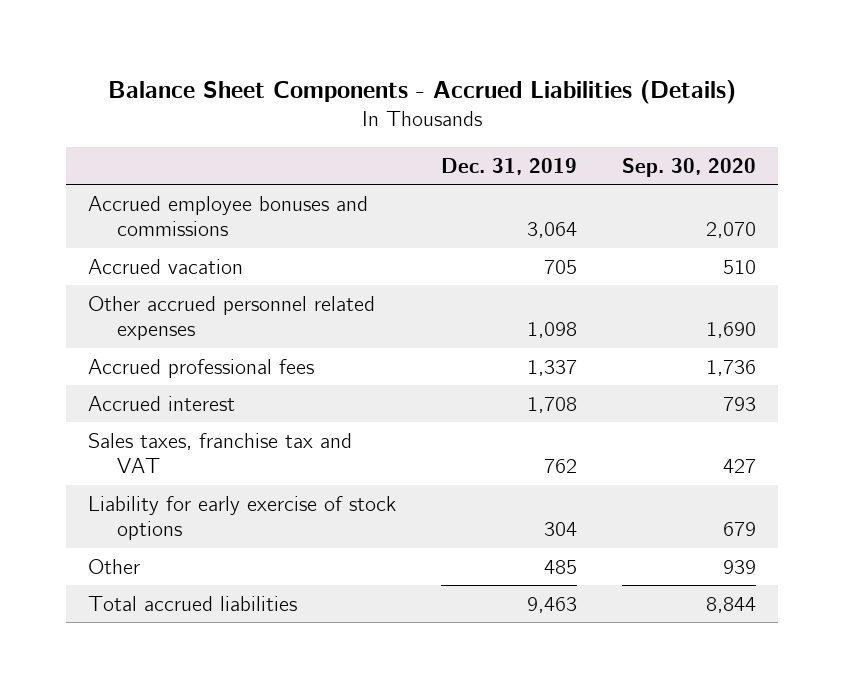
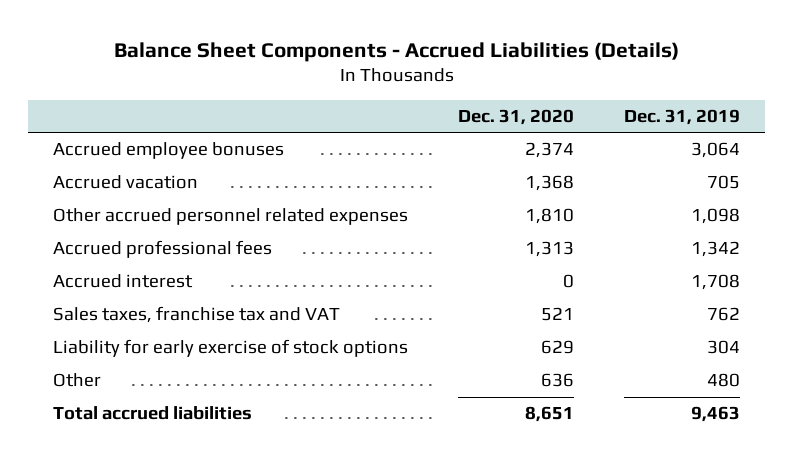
- | Dec. 31, 2019 | Sep. 30, 2020
+ | Dec. 31, 2020 | Dec. 31, 2019
- Accrued employee bonuses and commissions | 3,064 | 2,070
+ Accrued employee bonuses | 2,374 | 3,064
- Accrued professional fees | 1,337 | 1,736
+ Accrued professional fees | 1,313 | 1,342
- Other | 485 | 939
+ Other | 636 | 480

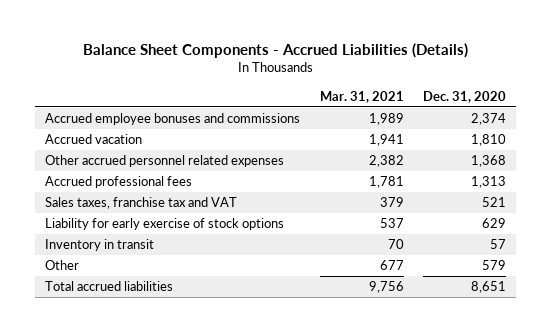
- | Dec. 31, 2020 | Dec. 31, 2019
+ | Mar. 31, 2021 | Dec. 31, 2020
- Accrued employee bonuses | 2,374 | 3,064
- Accrued vacation | 1,368 | 705
- Other accrued personnel related expenses | 1,810 | 1,098
+ Accrued employee bonuses and commissions | 1,989 | 2,374
+ Accrued vacation | 1,941 | 1,810
+ Other accrued personnel related expenses | 2,382 | 1,368
- Accrued interest | 0 | 1,708
- Other | 636 | 480
+ Inventory in transit | 70 | 57
+ Other | 677 | 579

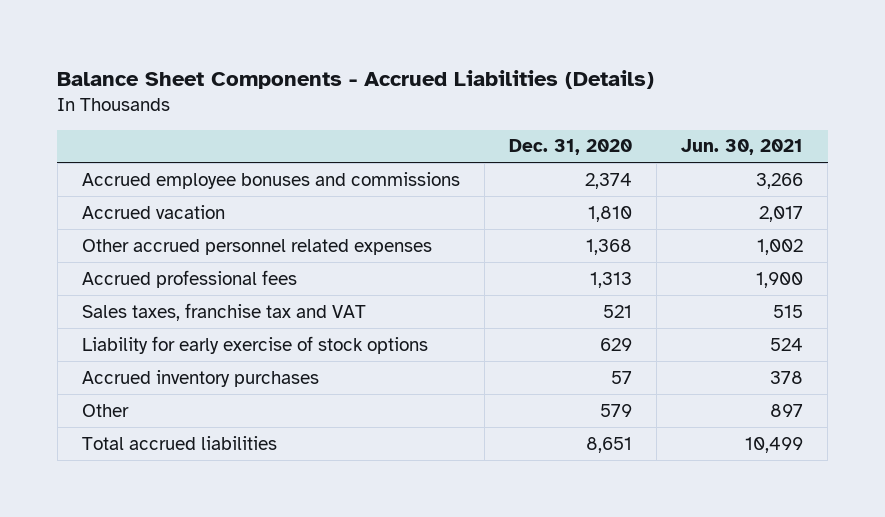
- | Mar. 31, 2021 | Dec. 31, 2020
+ | Dec. 31, 2020 | Jun. 30, 2021
- Inventory in transit | 70 | 57
+ Accrued inventory purchases | 57 | 378

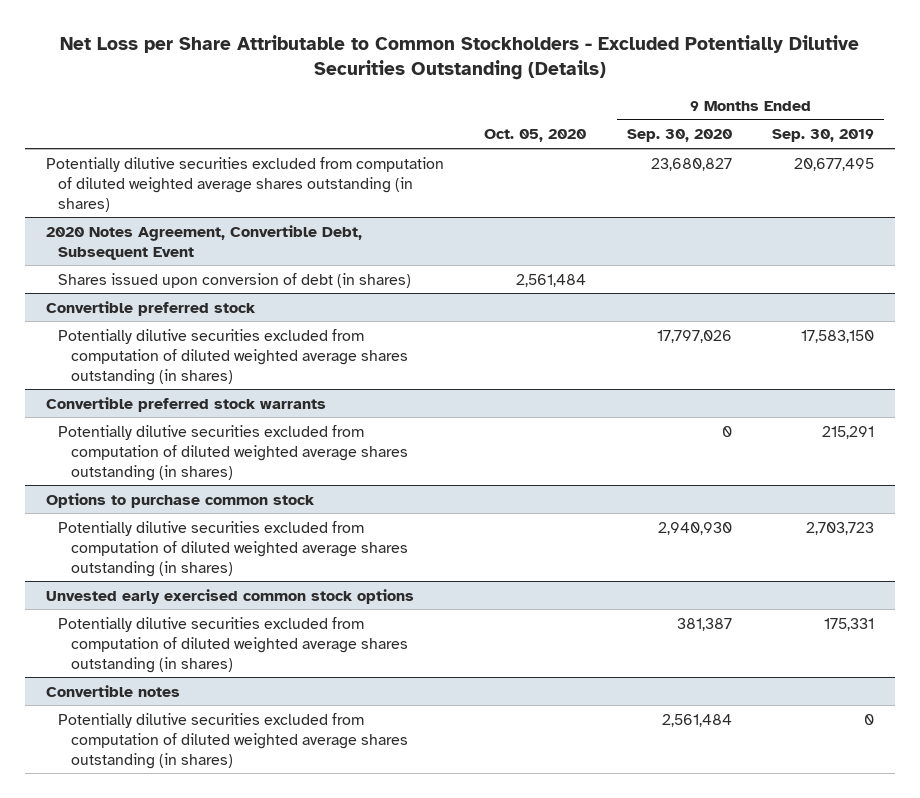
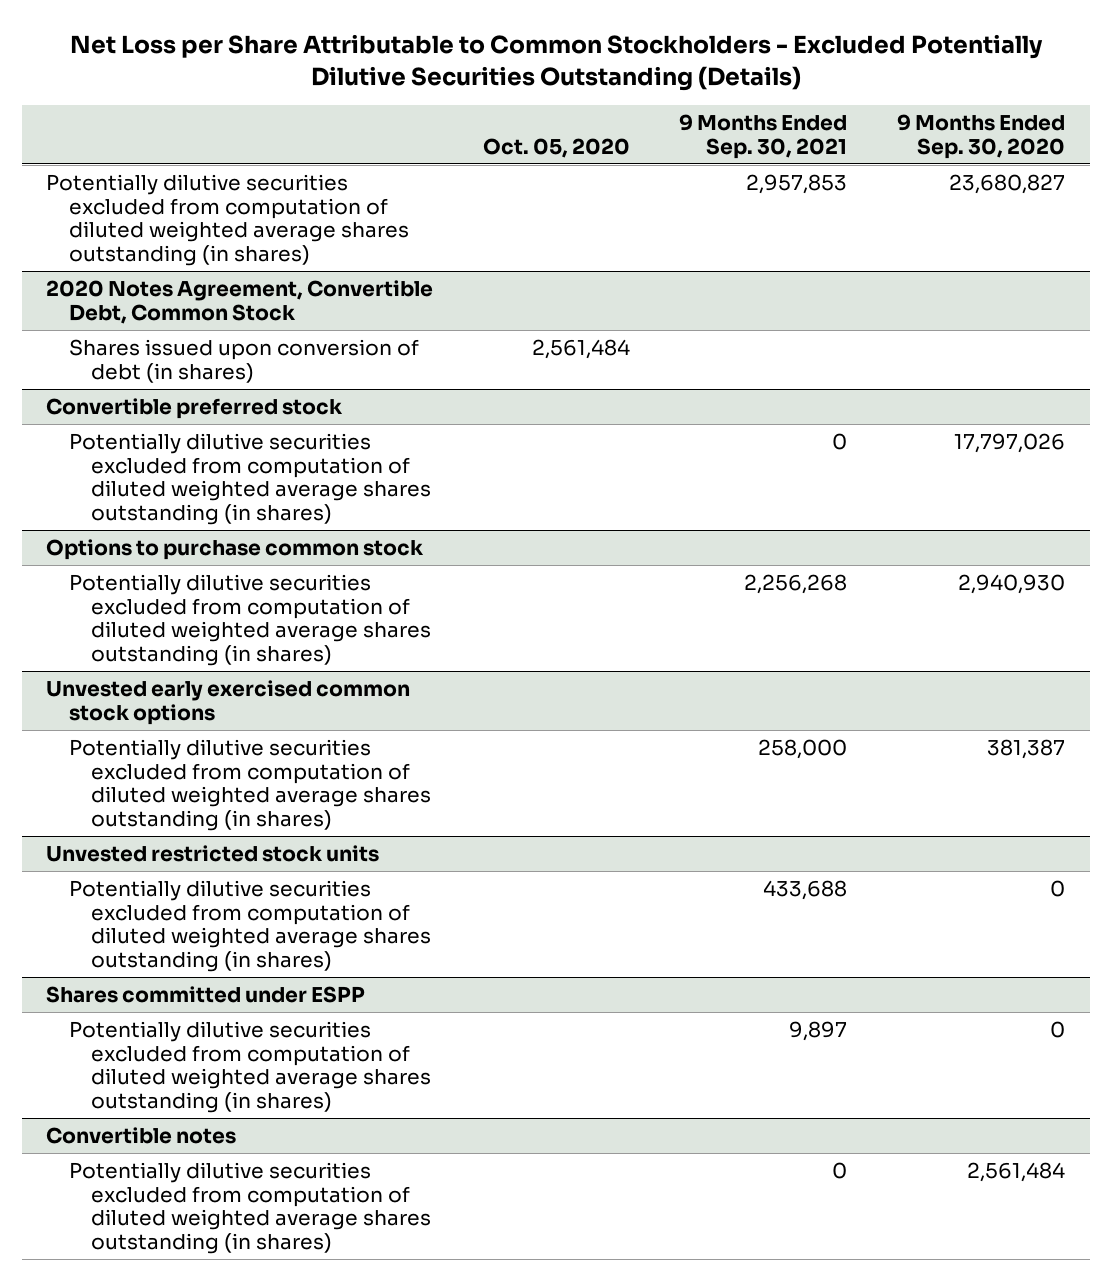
- | Oct. 05, 2020 | 9 Months Ended Sep. 30, 2020 | 9 Months Ended Sep. 30, 2019
+ | Oct. 05, 2020 | 9 Months Ended Sep. 30, 2021 | 9 Months Ended Sep. 30, 2020
- 2020 Notes Agreement, Convertible Debt, Subsequent Event
+ 2020 Notes Agreement, Convertible Debt, Common Stock
- Convertible preferred stock warrants
- Potentially dilutive securities excluded from computation of diluted weighted average shares outstanding (in shares) | | 0 | 215,291
+ Unvested restricted stock units
+ Potentially dilutive securities excluded from computation of diluted weighted average shares outstanding (in shares) | | 433,688 | 0
+ Shares committed under ESPP
+ Potentially dilutive securities excluded from computation of diluted weighted average shares outstanding (in shares) | | 9,897 | 0

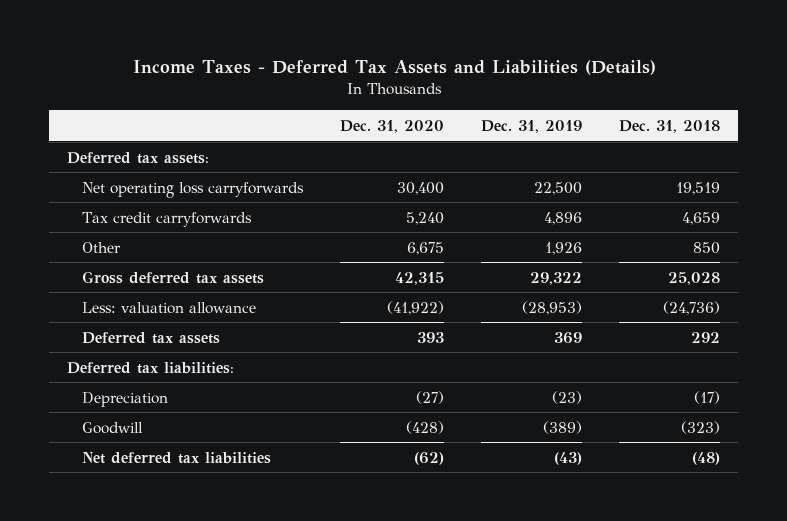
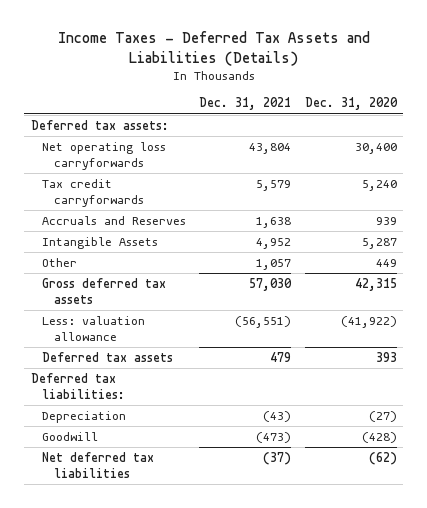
- | Dec. 31, 2020 | Dec. 31, 2019 | Dec. 31, 2018
+ | Dec. 31, 2021 | Dec. 31, 2020
- Other | 6,675 | 1,926 | 850
+ Accruals and Reserves | 1,638 | 939
+ Intangible Assets | 4,952 | 5,287
+ Other | 1,057 | 449

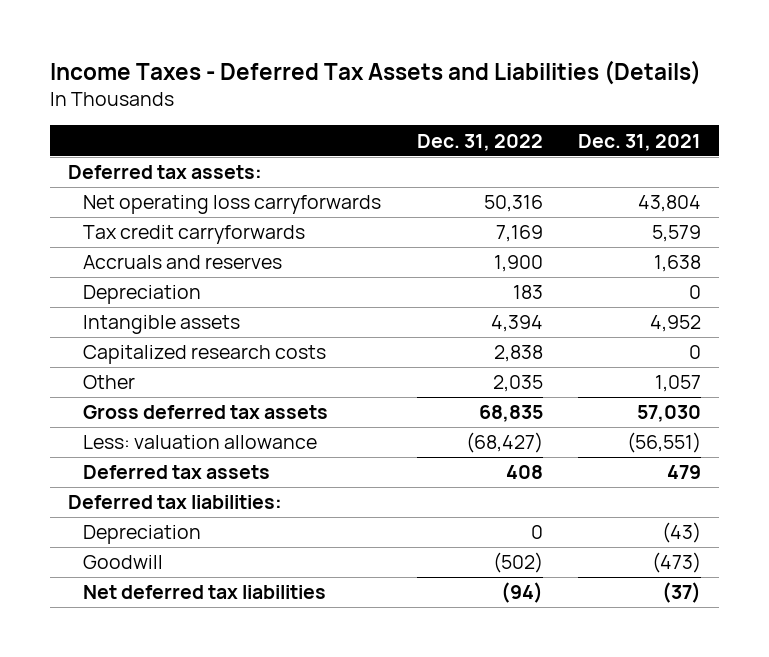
- | Dec. 31, 2021 | Dec. 31, 2020
+ | Dec. 31, 2022 | Dec. 31, 2021
- Accruals and Reserves | 1,638 | 939
- Intangible Assets | 4,952 | 5,287
+ Accruals and reserves | 1,900 | 1,638
+ Depreciation | 183 | 0
+ Intangible assets | 4,394 | 4,952
+ Capitalized research costs | 2,838 | 0

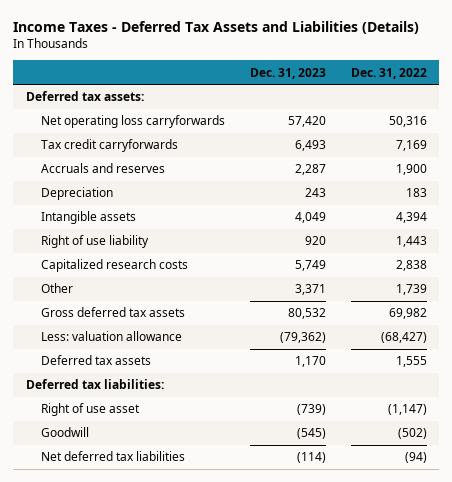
- | Dec. 31, 2022 | Dec. 31, 2021
+ | Dec. 31, 2023 | Dec. 31, 2022
+ Right of use liability | 920 | 1,443
- Other | 2,035 | 1,057
- Gross deferred tax assets | 68,835 | 57,030
+ Other | 3,371 | 1,739
+ Gross deferred tax assets | 80,532 | 69,982
- Deferred tax assets | 408 | 479
+ Deferred tax assets | 1,170 | 1,555
- Depreciation | 0 | (43)
+ Right of use asset | (739) | (1,147)

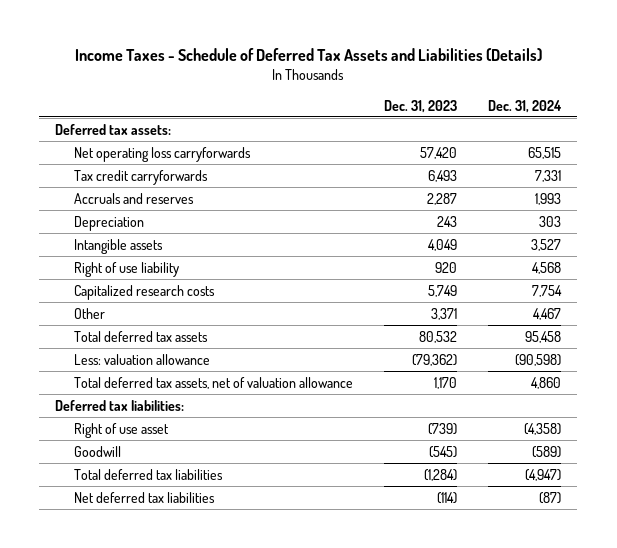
- Income Taxes - Deferred Tax Assets and Liabilities (Details)
+ Income Taxes - Schedule of Deferred Tax Assets and Liabilities (Details)
- | Dec. 31, 2023 | Dec. 31, 2022
+ | Dec. 31, 2023 | Dec. 31, 2024
- Gross deferred tax assets | 80,532 | 69,982
+ Total deferred tax assets | 80,532 | 95,458
- Deferred tax assets | 1,170 | 1,555
+ Total deferred tax assets, net of valuation allowance | 1,170 | 4,860
+ Total deferred tax liabilities | (1,284) | (4,947)

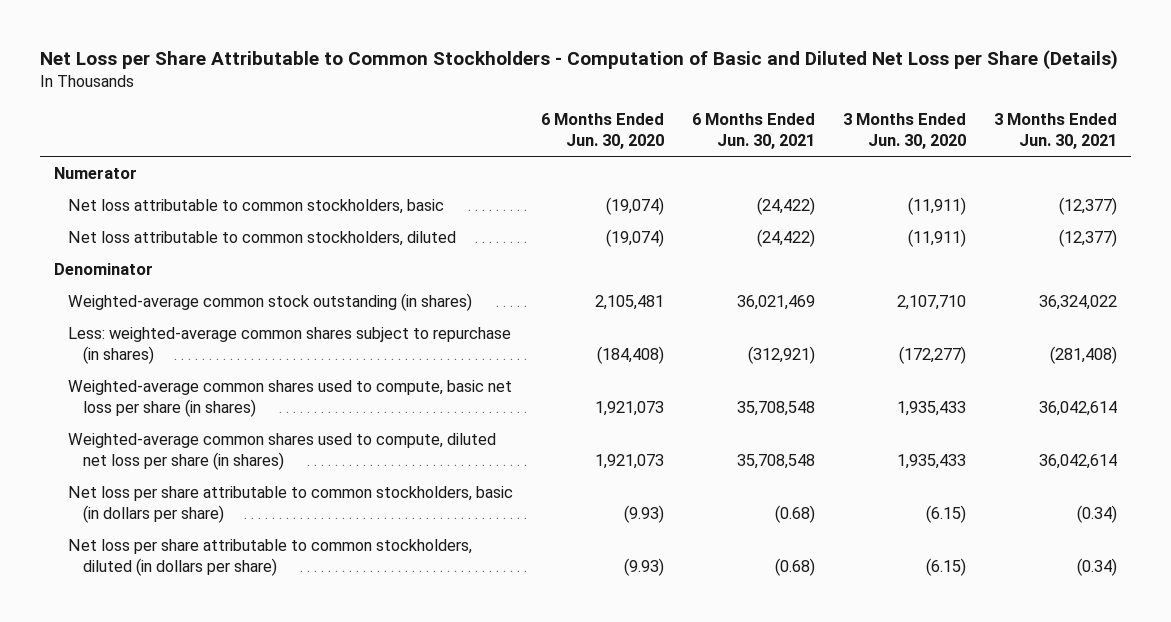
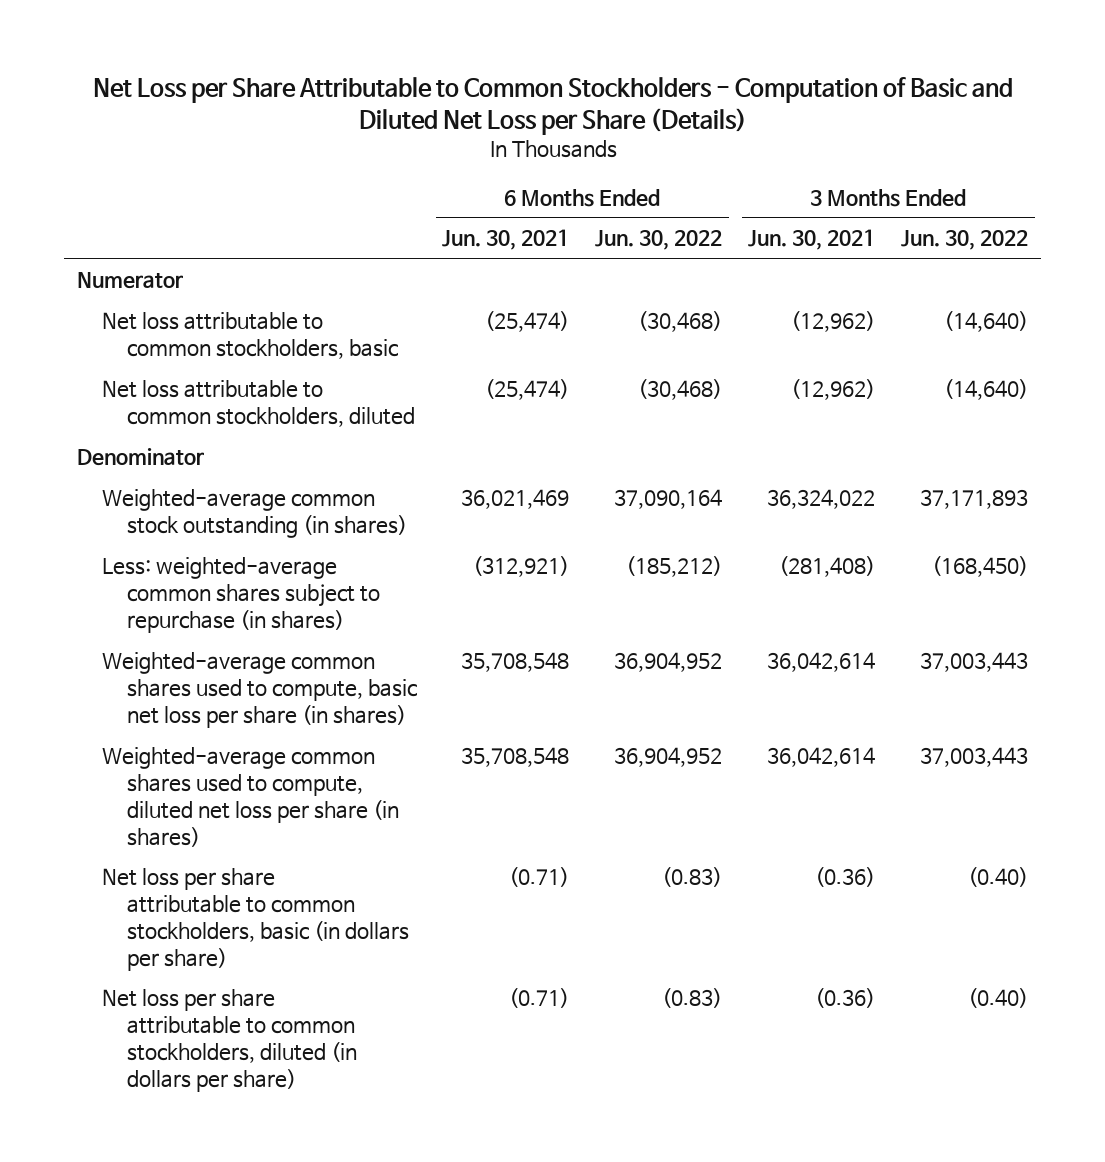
- | 6 Months Ended Jun. 30, 2020 | 6 Months Ended Jun. 30, 2021 | 3 Months Ended Jun. 30, 2020 | 3 Months Ended Jun. 30, 2021
+ | 6 Months Ended Jun. 30, 2021 | 6 Months Ended Jun. 30, 2022 | 3 Months Ended Jun. 30, 2021 | 3 Months Ended Jun. 30, 2022
- Net loss attributable to common stockholders, basic | (19,074) | (24,422) | (11,911) | (12,377)
- Net loss attributable to common stockholders, diluted | (19,074) | (24,422) | (11,911) | (12,377)
+ Net loss attributable to common stockholders, basic | (25,474) | (30,468) | (12,962) | (14,640)
+ Net loss attributable to common stockholders, diluted | (25,474) | (30,468) | (12,962) | (14,640)
- Net loss per share attributable to common stockholders, basic (in dollars per share) | (9.93) | (0.68) | (6.15) | (0.34)
- Net loss per share attributable to common stockholders, diluted (in dollars per share) | (9.93) | (0.68) | (6.15) | (0.34)
+ Net loss per share attributable to common stockholders, basic (in dollars per share) | (0.71) | (0.83) | (0.36) | (0.40)
+ Net loss per share attributable to common stockholders, diluted (in dollars per share) | (0.71) | (0.83) | (0.36) | (0.40)

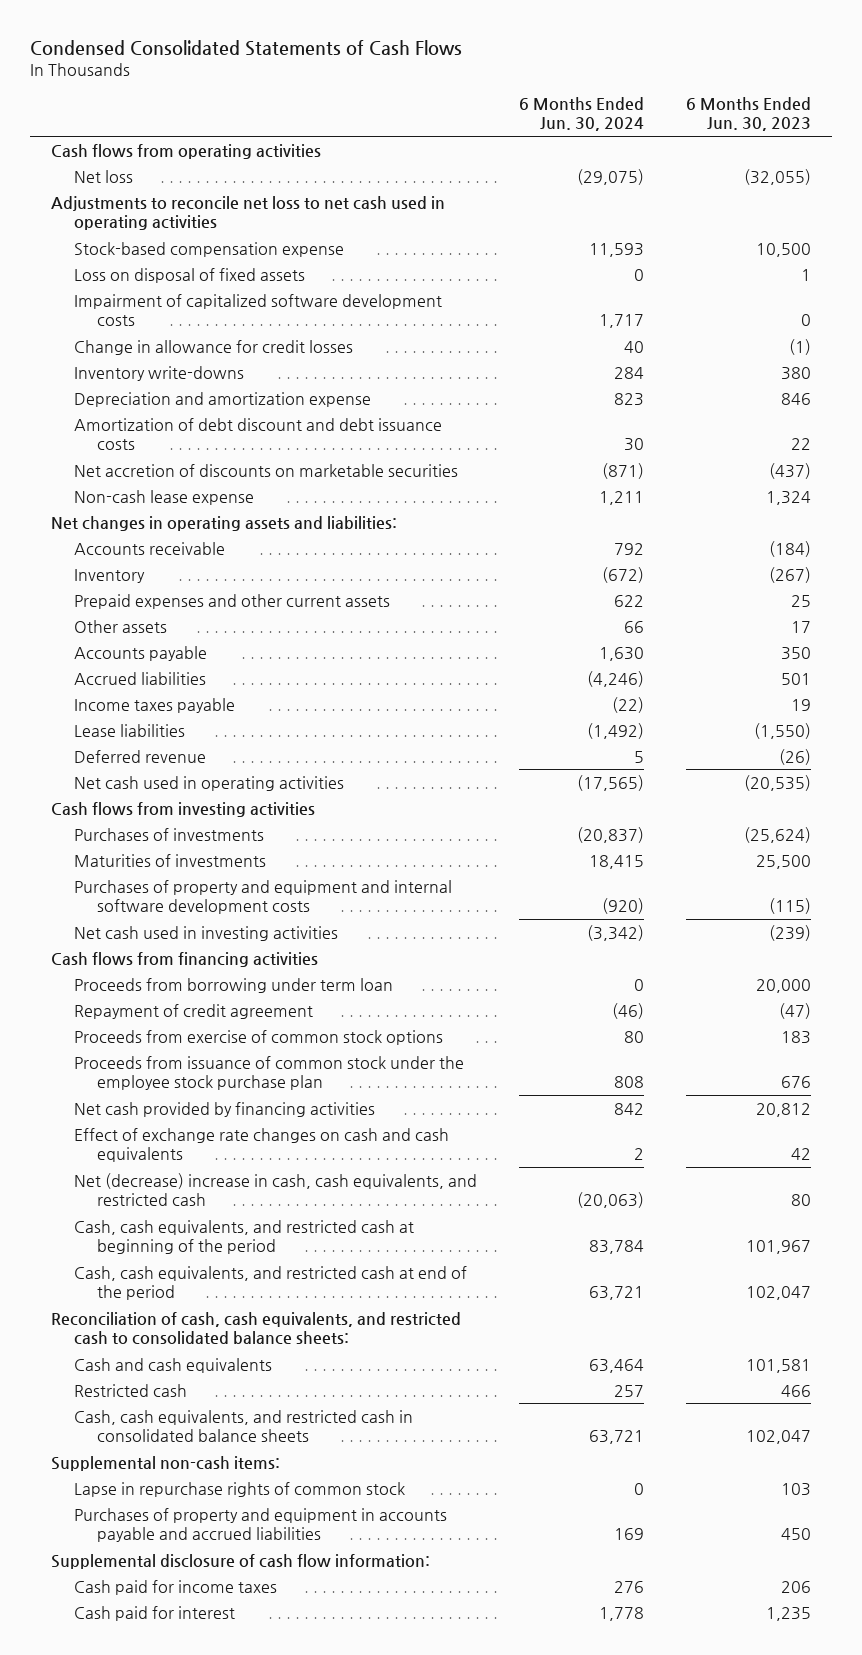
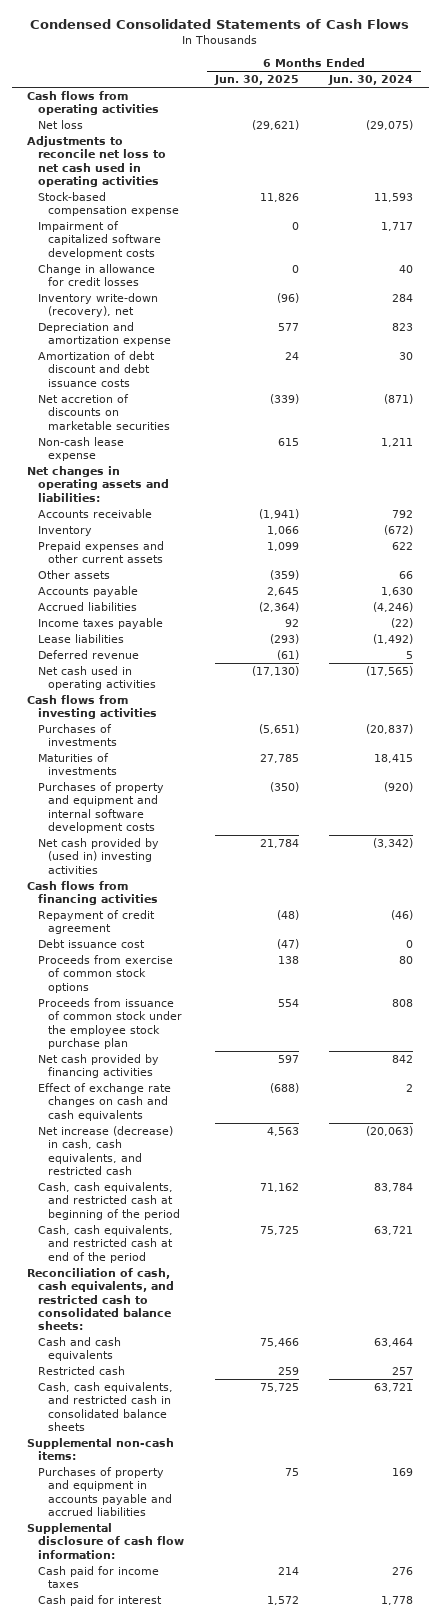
- | 6 Months Ended Jun. 30, 2024 | 6 Months Ended Jun. 30, 2023
+ | 6 Months Ended Jun. 30, 2025 | 6 Months Ended Jun. 30, 2024
- Loss on disposal of fixed assets | 0 | 1
- Inventory write-downs | 284 | 380
+ Inventory write-down (recovery), net | (96) | 284
- Net cash used in investing activities | (3,342) | (239)
+ Net cash provided by (used in) investing activities | 21,784 | (3,342)
- Proceeds from borrowing under term loan | 0 | 20,000
+ Debt issuance cost | (47) | 0
- Net (decrease) increase in cash, cash equivalents, and restricted cash | (20,063) | 80
+ Net increase (decrease) in cash, cash equivalents, and restricted cash | 4,563 | (20,063)
- Lapse in repurchase rights of common stock | 0 | 103

